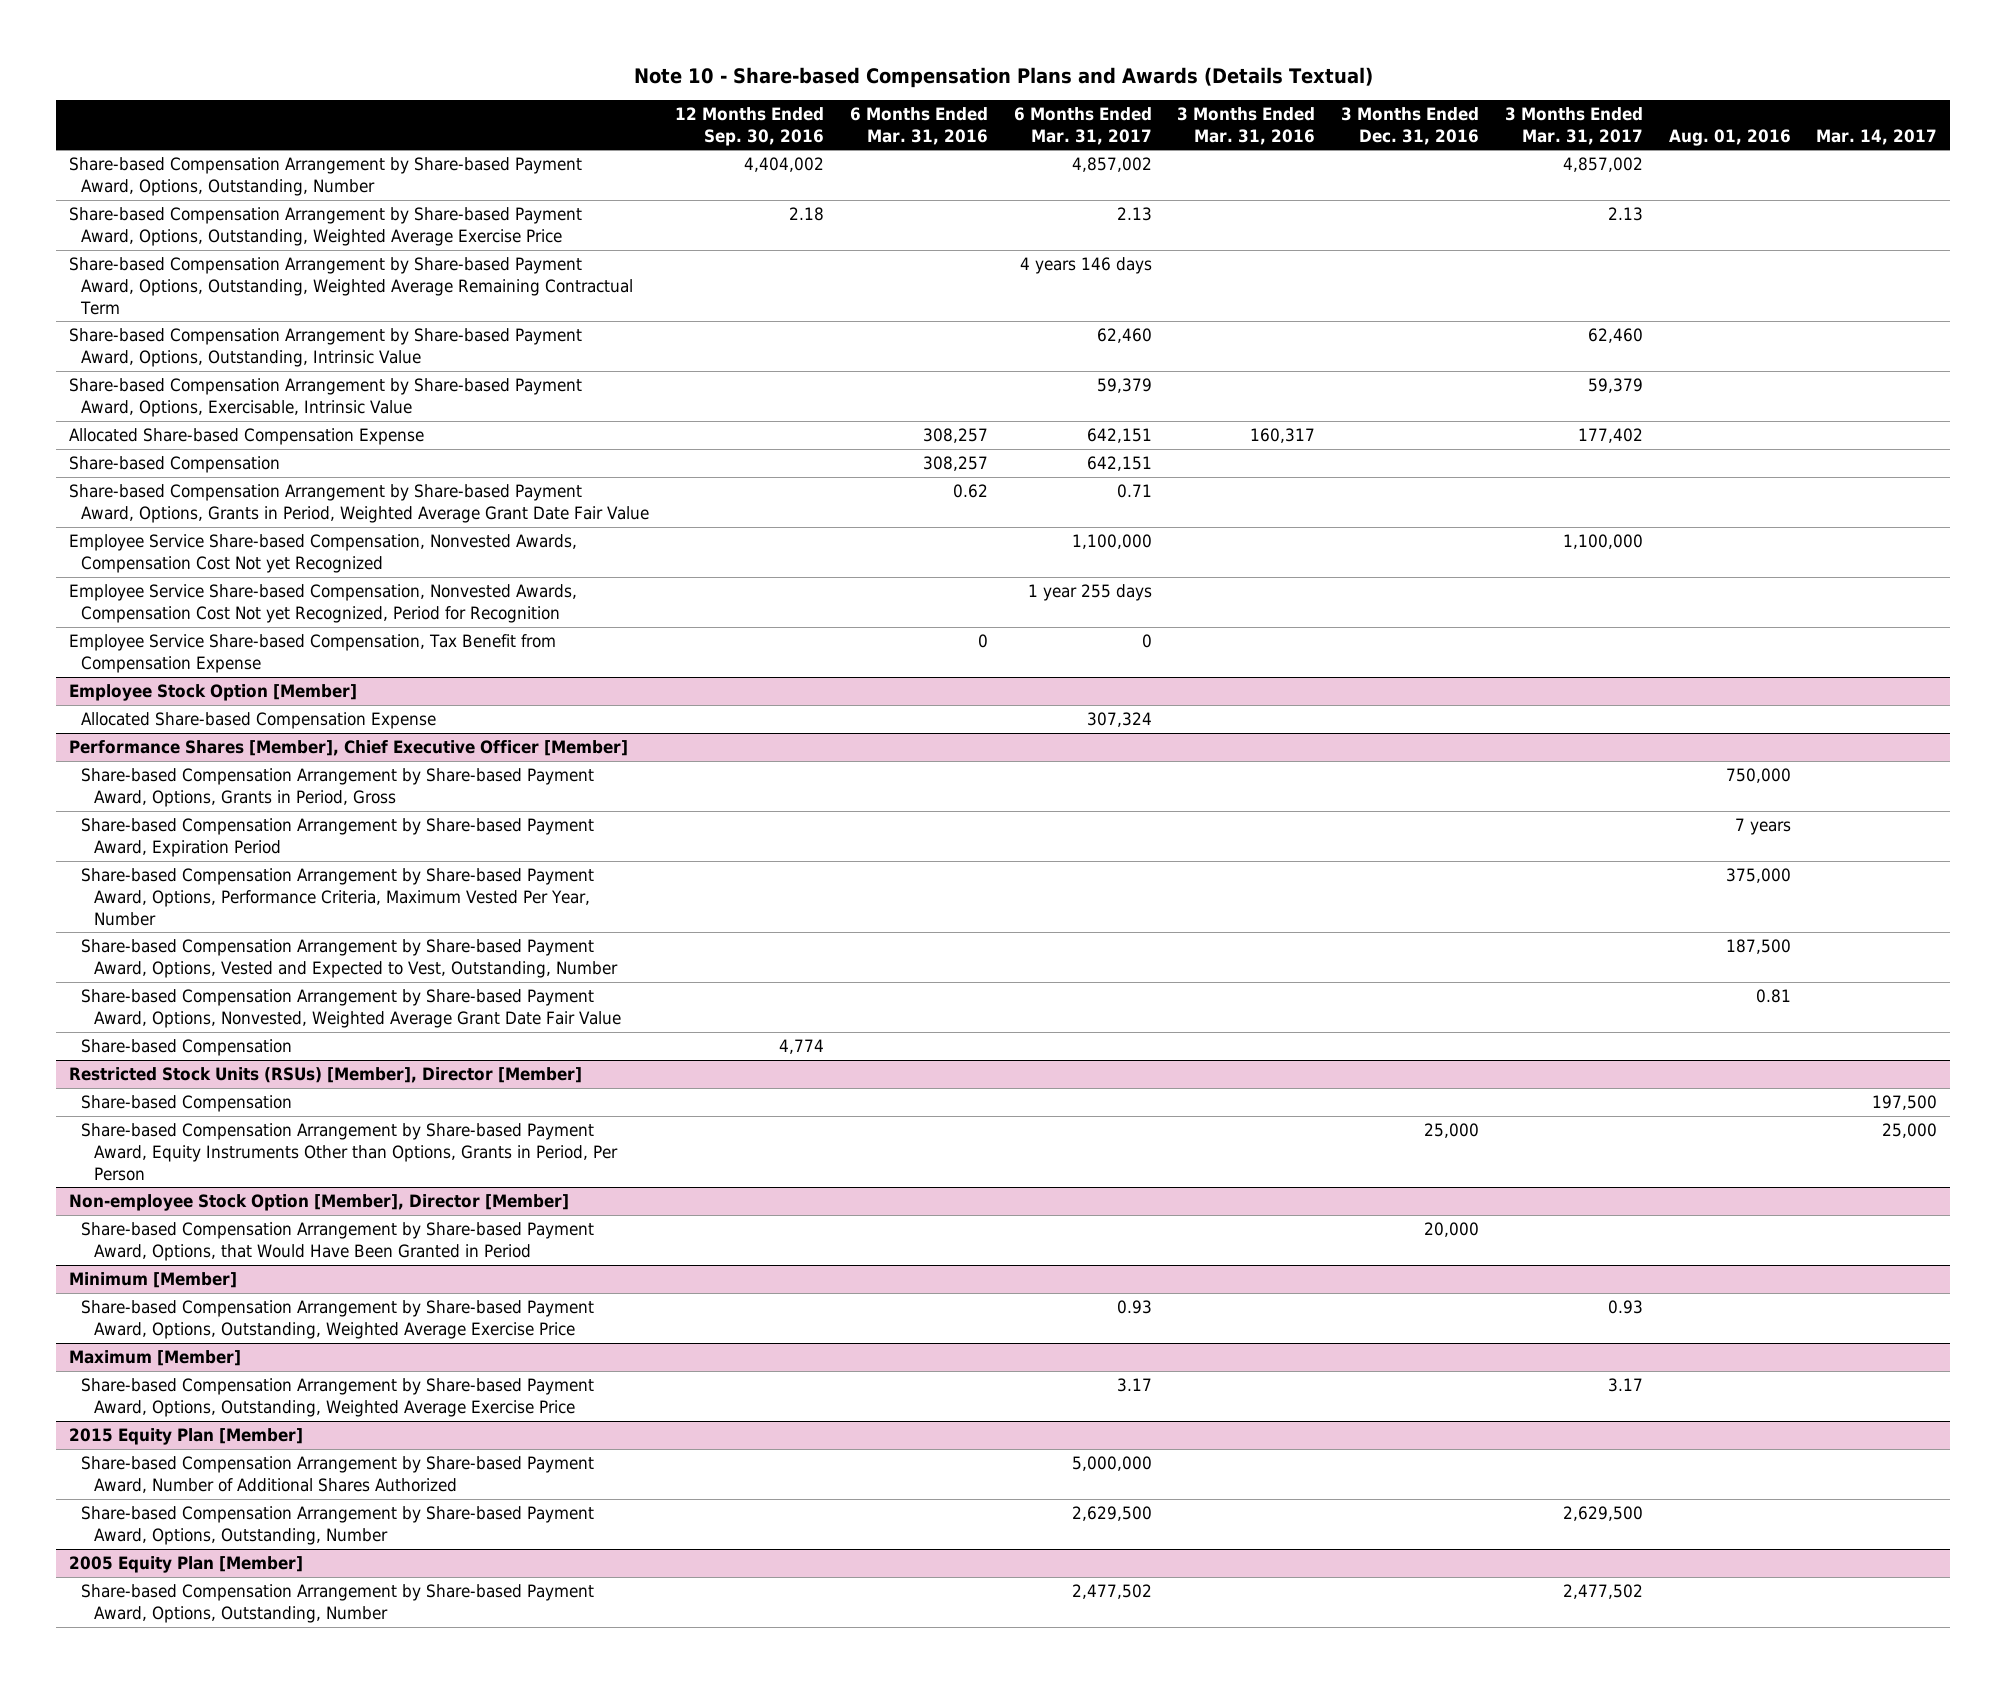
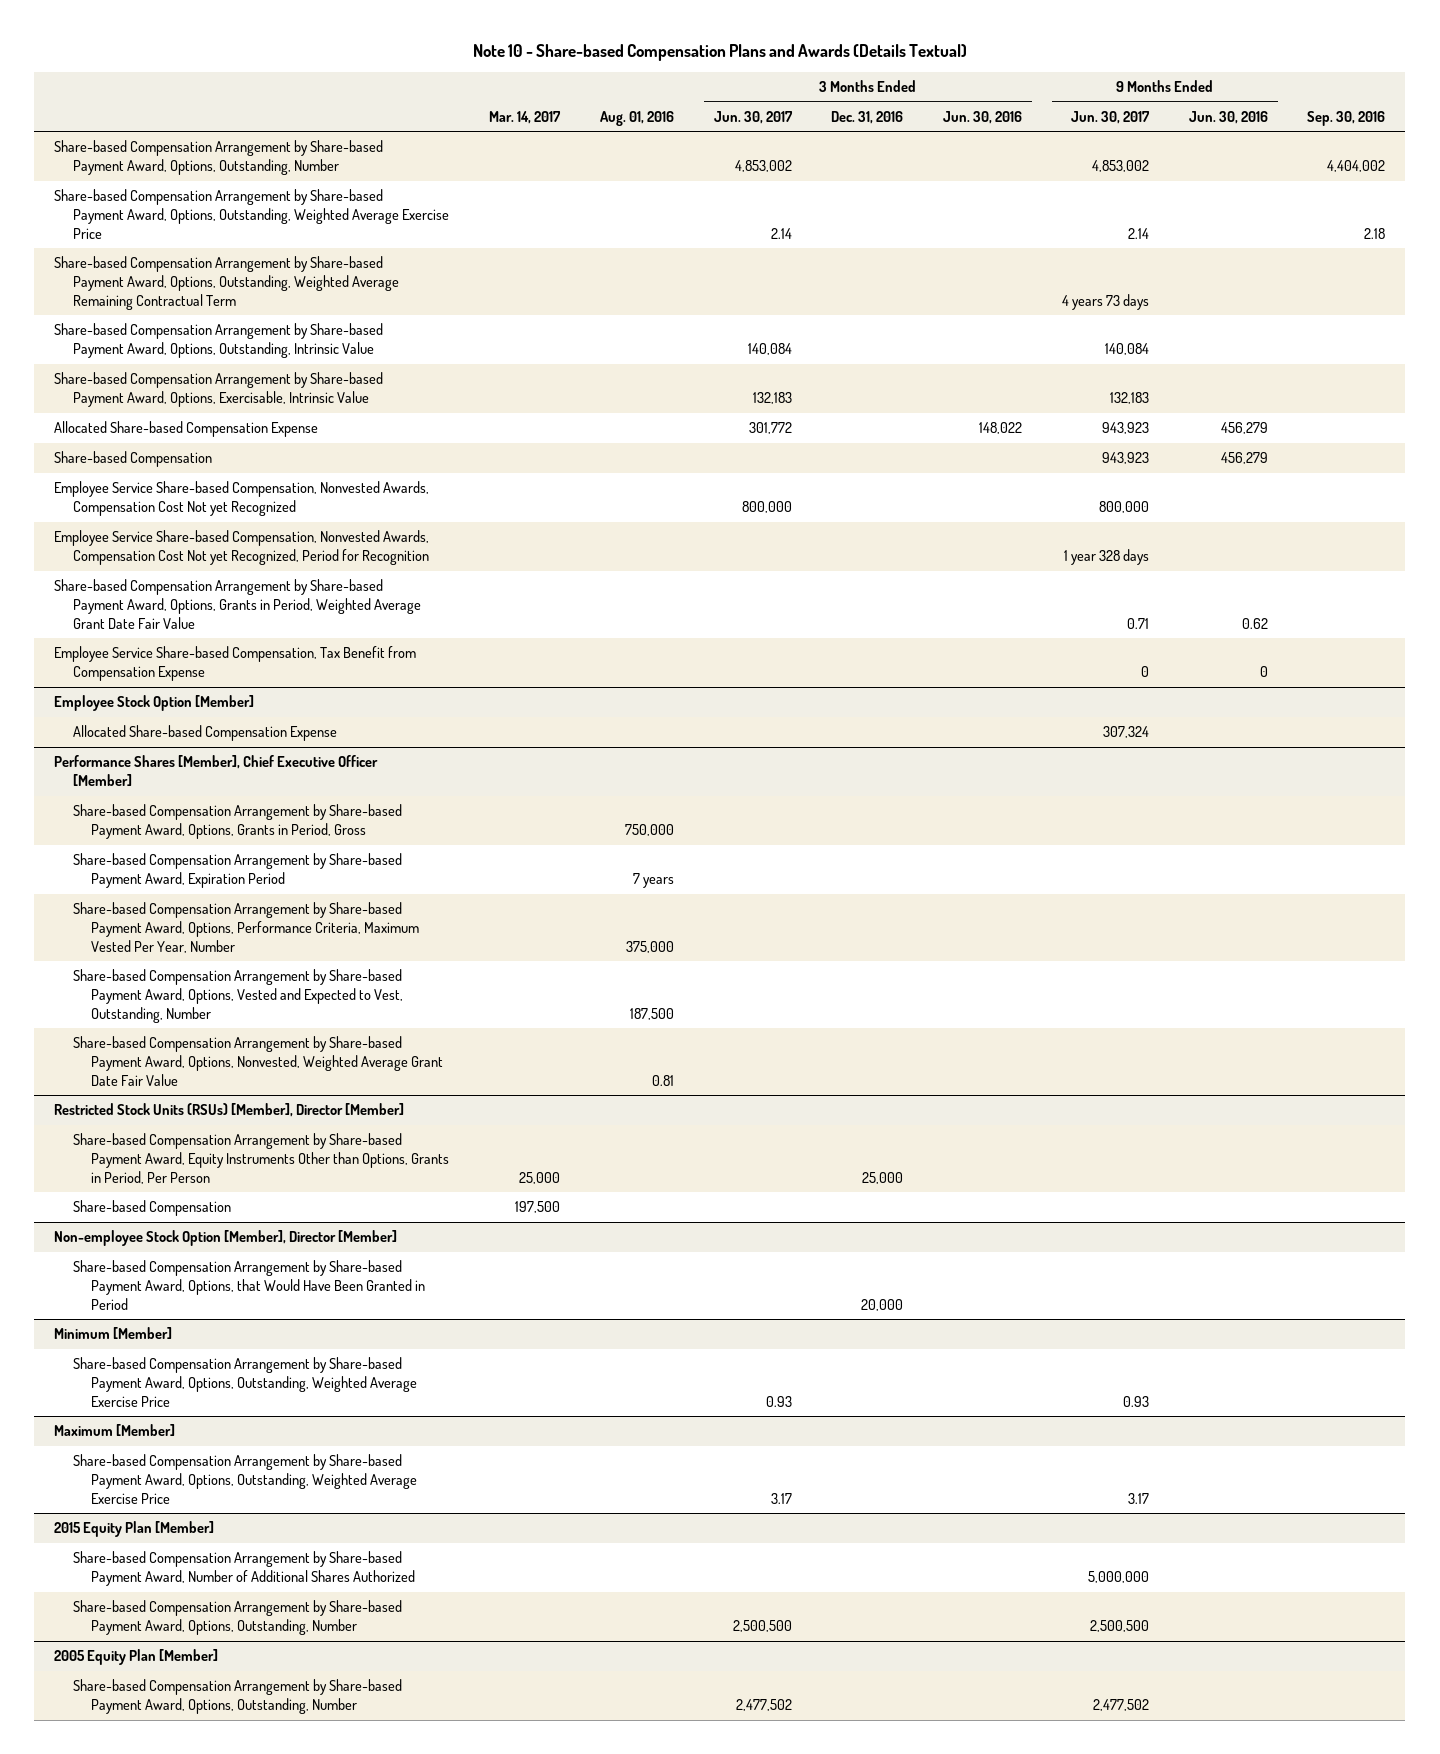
- | 12 Months Ended Sep. 30, 2016 | 6 Months Ended Mar. 31, 2016 | 6 Months Ended Mar. 31, 2017 | 3 Months Ended Mar. 31, 2016 | 3 Months Ended Dec. 31, 2016 | 3 Months Ended Mar. 31, 2017 | Aug. 01, 2016 | Mar. 14, 2017
+ | Mar. 14, 2017 | Aug. 01, 2016 | 3 Months Ended Jun. 30, 2017 | 3 Months Ended Dec. 31, 2016 | 3 Months Ended Jun. 30, 2016 | 9 Months Ended Jun. 30, 2017 | 9 Months Ended Jun. 30, 2016 | Sep. 30, 2016
moved down: Share-based Compensation Arrangement by Share-based Payment Award, Options, Grants in Period, Weighted Average Grant Date Fair Value | | | | | | 0.71 | 0.62 |
@ Performance Shares [Member], Chief Executive Officer [Member]
- Share-based Compensation | 4,774 | | | | | | |
@ Restricted Stock Units (RSUs) [Member], Director [Member]
moved down: Share-based Compensation | 197,500 | | | | | | |

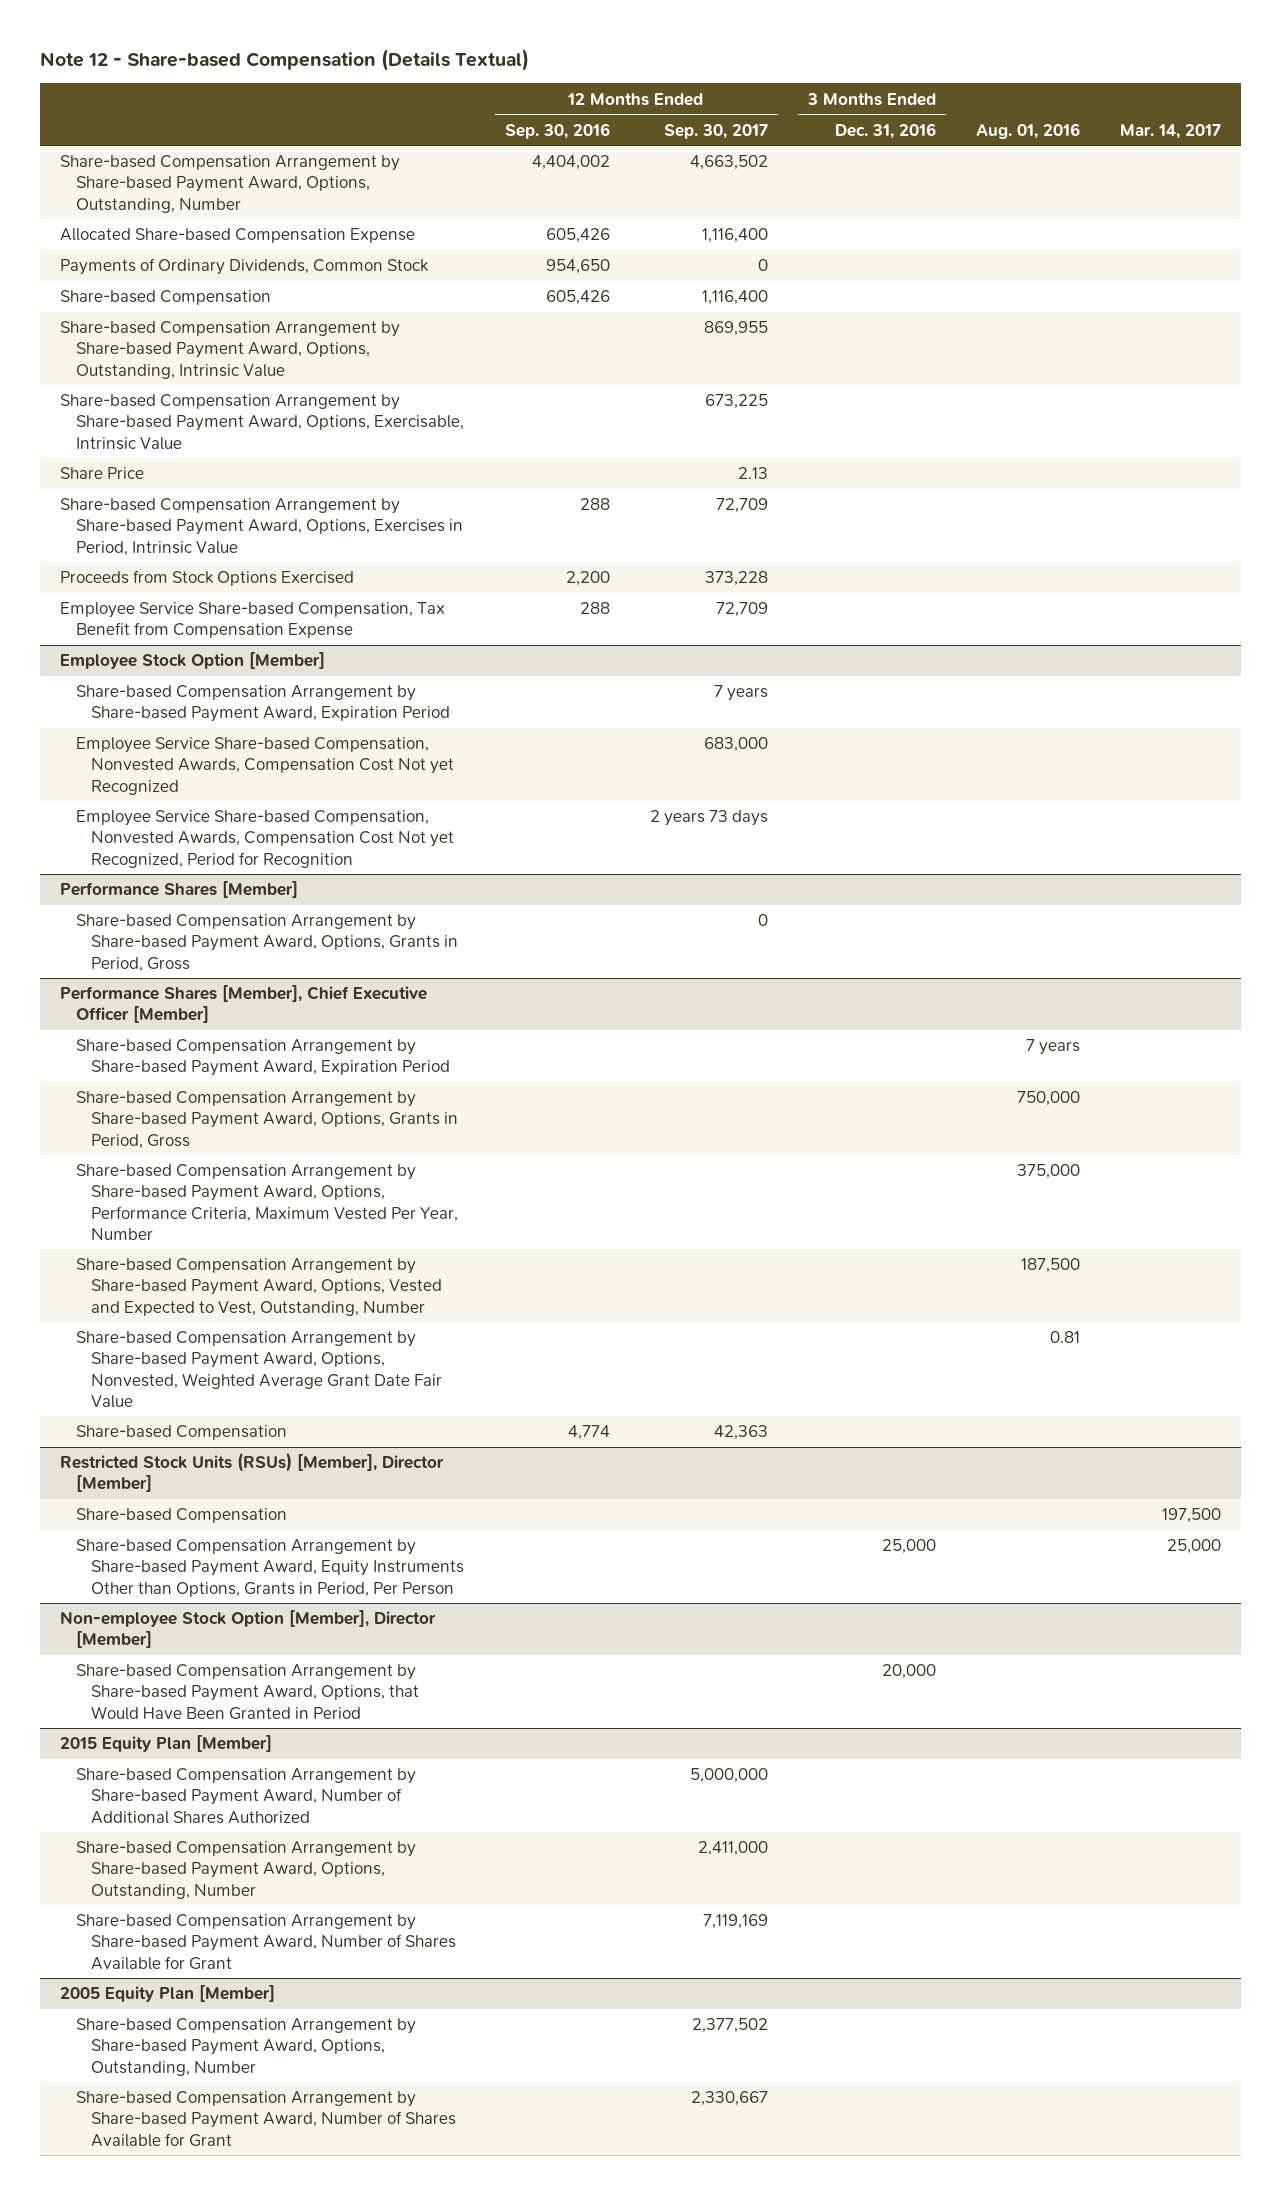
- Note 10 - Share-based Compensation Plans and Awards (Details Textual)
+ Note 12 - Share-based Compensation (Details Textual)
- | Mar. 14, 2017 | Aug. 01, 2016 | 3 Months Ended Jun. 30, 2017 | 3 Months Ended Dec. 31, 2016 | 3 Months Ended Jun. 30, 2016 | 9 Months Ended Jun. 30, 2017 | 9 Months Ended Jun. 30, 2016 | Sep. 30, 2016
+ | 12 Months Ended Sep. 30, 2016 | 12 Months Ended Sep. 30, 2017 | 3 Months Ended Dec. 31, 2016 | Aug. 01, 2016 | Mar. 14, 2017
- Share-based Compensation Arrangement by Share-based Payment Award, Options, Outstanding, Weighted Average Exercise Price | | | 2.14 | | | 2.14 | | 2.18
- Share-based Compensation Arrangement by Share-based Payment Award, Options, Outstanding, Weighted Average Remaining Contractual Term | | | | | | 4 years 73 days | |
+ Payments of Ordinary Dividends, Common Stock | 954,650 | 0 | | |
- Employee Service Share-based Compensation, Nonvested Awards, Compensation Cost Not yet Recognized | | | 800,000 | | | 800,000 | |
- Employee Service Share-based Compensation, Nonvested Awards, Compensation Cost Not yet Recognized, Period for Recognition | | | | | | 1 year 328 days | |
- Share-based Compensation Arrangement by Share-based Payment Award, Options, Grants in Period, Weighted Average Grant Date Fair Value | | | | | | 0.71 | 0.62 |
moved down: Share-based Compensation Arrangement by Share-based Payment Award, Options, Outstanding, Intrinsic Value | | 869,955 | | |
moved down: Share-based Compensation Arrangement by Share-based Payment Award, Options, Exercisable, Intrinsic Value | | 673,225 | | |
+ Share Price | | 2.13 | | |
+ Share-based Compensation Arrangement by Share-based Payment Award, Options, Exercises in Period, Intrinsic Value | 288 | 72,709 | | |
+ Proceeds from Stock Options Exercised | 2,200 | 373,228 | | |
@ Employee Stock Option [Member]
- Allocated Share-based Compensation Expense | | | | | | 307,324 | |
+ Share-based Compensation Arrangement by Share-based Payment Award, Expiration Period | | 7 years | | |
+ Employee Service Share-based Compensation, Nonvested Awards, Compensation Cost Not yet Recognized | | 683,000 | | |
+ Employee Service Share-based Compensation, Nonvested Awards, Compensation Cost Not yet Recognized, Period for Recognition | | 2 years 73 days | | |
+ Performance Shares [Member]
+ Share-based Compensation Arrangement by Share-based Payment Award, Options, Grants in Period, Gross | | 0 | | |
@ Performance Shares [Member], Chief Executive Officer [Member]
moved down: Share-based Compensation Arrangement by Share-based Payment Award, Options, Grants in Period, Gross | | | | 750,000 |
+ Share-based Compensation | 4,774 | 42,363 | | |
@ Restricted Stock Units (RSUs) [Member], Director [Member]
moved down: Share-based Compensation Arrangement by Share-based Payment Award, Equity Instruments Other than Options, Grants in Period, Per Person | | | 25,000 | | 25,000
- Minimum [Member]
- Share-based Compensation Arrangement by Share-based Payment Award, Options, Outstanding, Weighted Average Exercise Price | | | 0.93 | | | 0.93 | |
- Maximum [Member]
- Share-based Compensation Arrangement by Share-based Payment Award, Options, Outstanding, Weighted Average Exercise Price | | | 3.17 | | | 3.17 | |
@ 2015 Equity Plan [Member]
+ Share-based Compensation Arrangement by Share-based Payment Award, Number of Shares Available for Grant | | 7,119,169 | | |
@ 2005 Equity Plan [Member]
+ Share-based Compensation Arrangement by Share-based Payment Award, Number of Shares Available for Grant | | 2,330,667 | | |

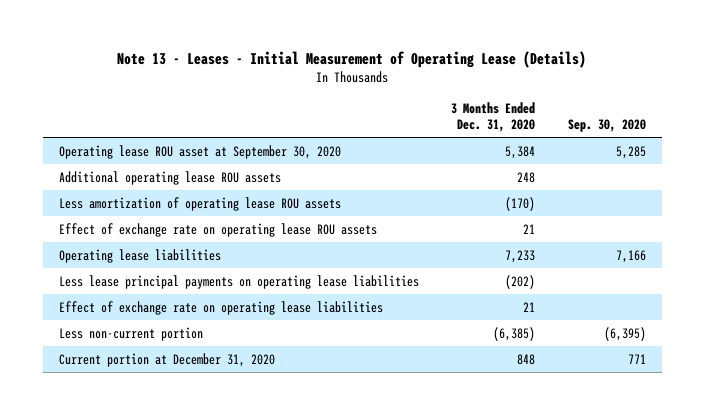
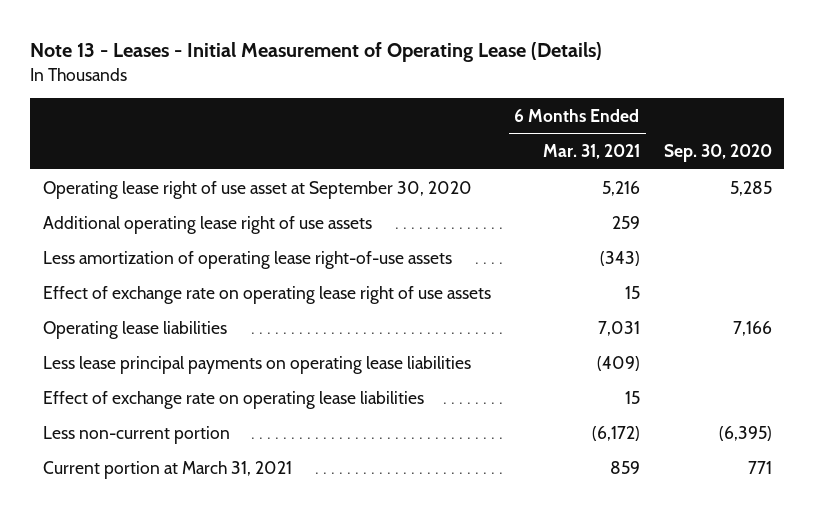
- | 3 Months Ended Dec. 31, 2020 | Sep. 30, 2020
+ | 6 Months Ended Mar. 31, 2021 | Sep. 30, 2020
- Operating lease ROU asset at September 30, 2020 | 5,384 | 5,285
- Additional operating lease ROU assets | 248 |
- Less amortization of operating lease ROU assets | (170) |
- Effect of exchange rate on operating lease ROU assets | 21 |
+ Operating lease right of use asset at September 30, 2020 | 5,216 | 5,285
+ Additional operating lease right of use assets | 259 |
+ Less amortization of operating lease right-of-use assets | (343) |
+ Effect of exchange rate on operating lease right of use assets | 15 |
- Current portion at December 31, 2020 | 848 | 771
+ Current portion at March 31, 2021 | 859 | 771

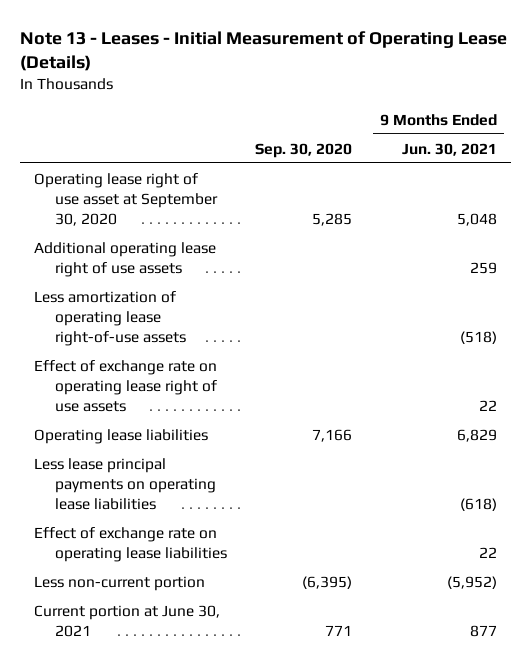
- | 6 Months Ended Mar. 31, 2021 | Sep. 30, 2020
+ | Sep. 30, 2020 | 9 Months Ended Jun. 30, 2021
- Current portion at March 31, 2021 | 859 | 771
+ Current portion at June 30, 2021 | 771 | 877

